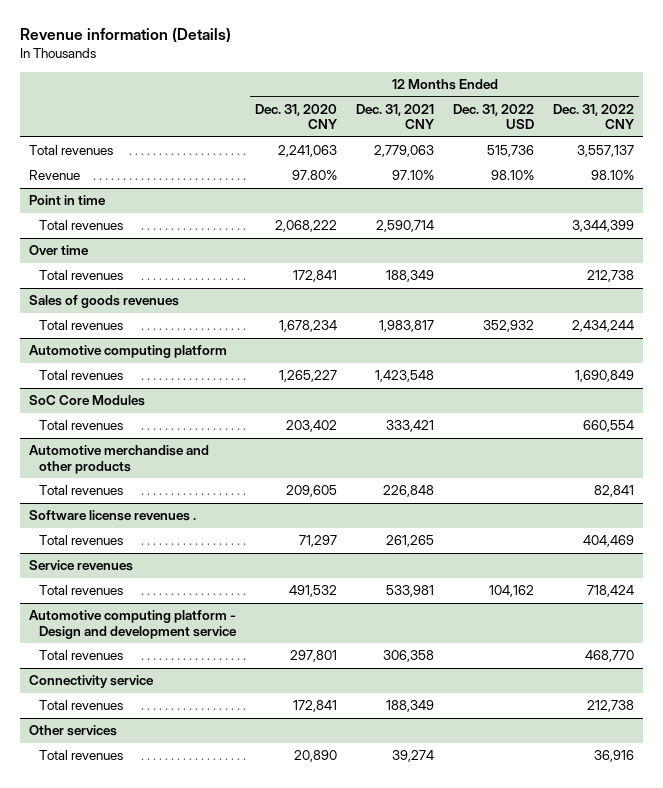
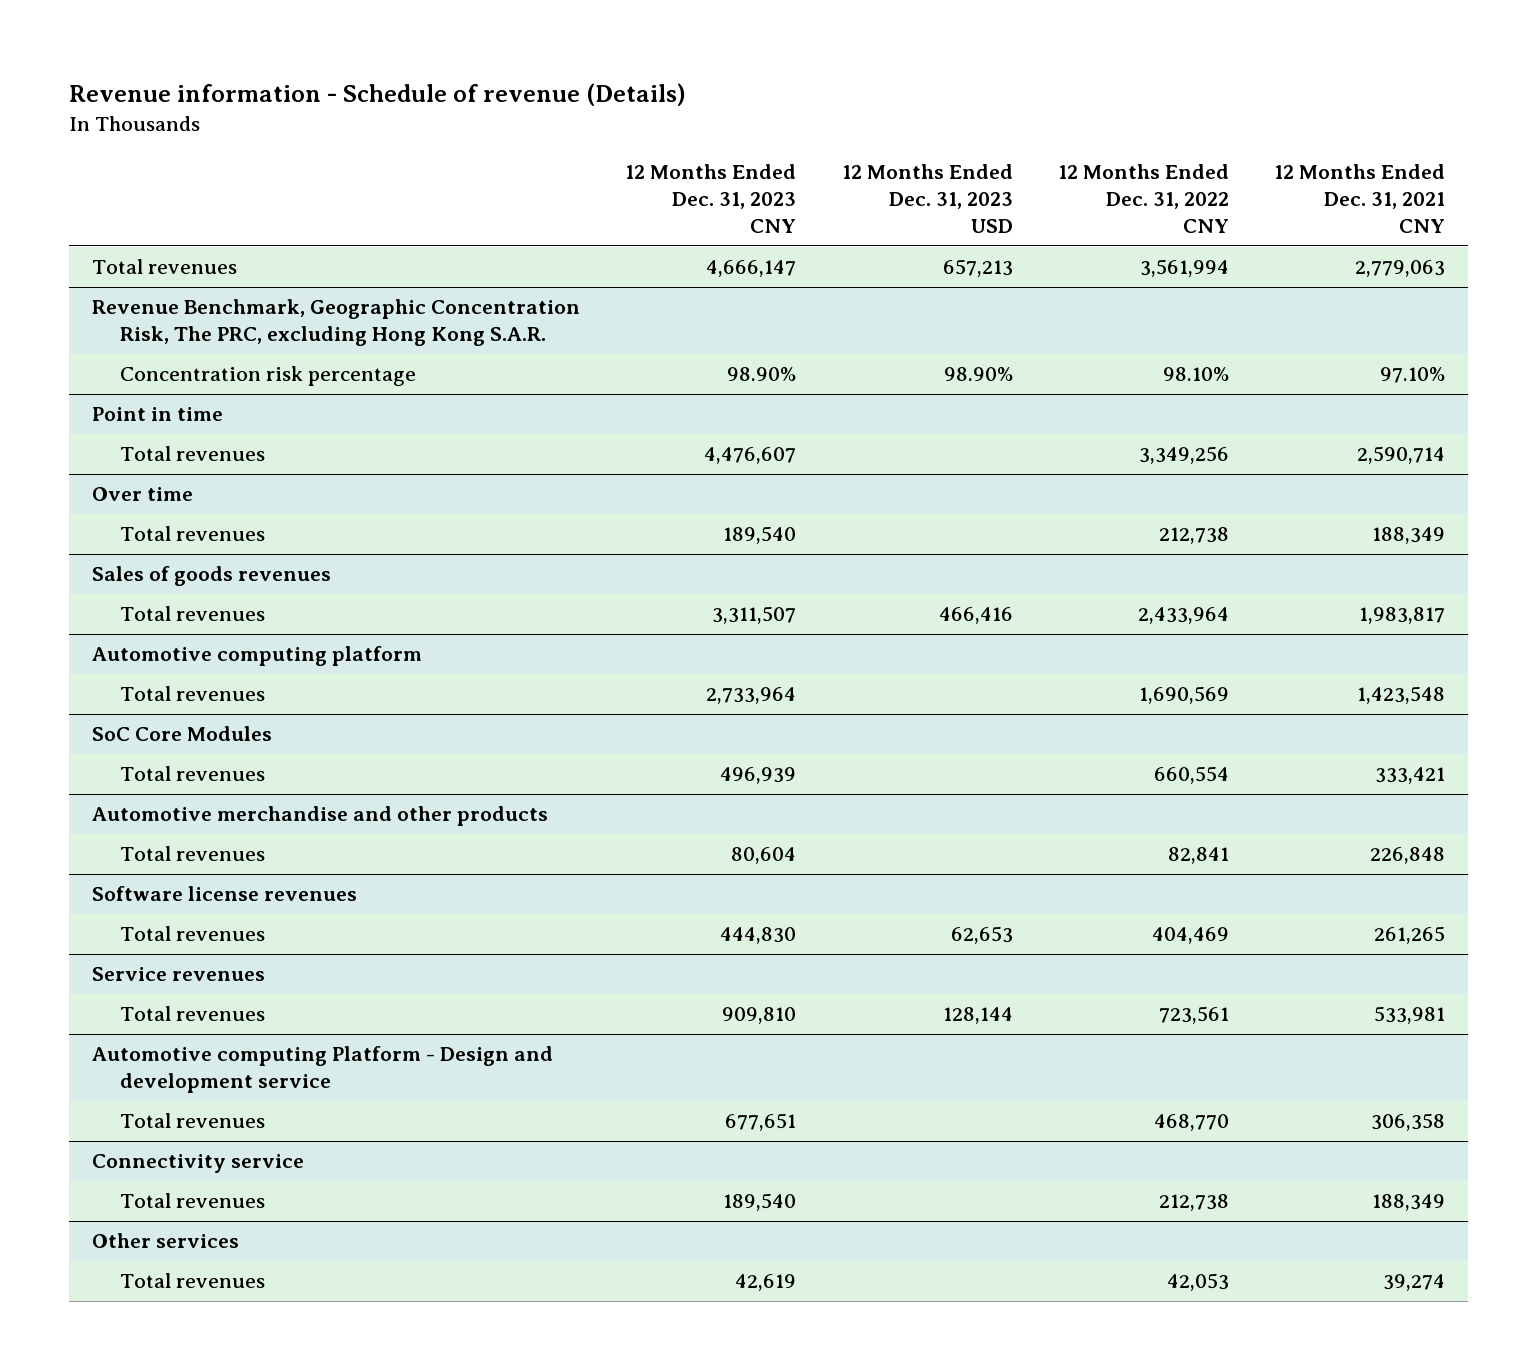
- Revenue information (Details)
+ Revenue information - Schedule of revenue (Details)
- | 12 Months Ended Dec. 31, 2020 CNY | 12 Months Ended Dec. 31, 2021 CNY | 12 Months Ended Dec. 31, 2022 USD | 12 Months Ended Dec. 31, 2022 CNY
+ | 12 Months Ended Dec. 31, 2023 CNY | 12 Months Ended Dec. 31, 2023 USD | 12 Months Ended Dec. 31, 2022 CNY | 12 Months Ended Dec. 31, 2021 CNY
- Total revenues | 2,241,063 | 2,779,063 | 515,736 | 3,557,137
- Revenue | 97.80% | 97.10% | 98.10% | 98.10%
+ Total revenues | 4,666,147 | 657,213 | 3,561,994 | 2,779,063
+ Revenue Benchmark, Geographic Concentration Risk, The PRC, excluding Hong Kong S.A.R.
+ Concentration risk percentage | 98.90% | 98.90% | 98.10% | 97.10%
@ Point in time
- Total revenues | 2,068,222 | 2,590,714 | | 3,344,399
+ Total revenues | 4,476,607 | | 3,349,256 | 2,590,714
@ Sales of goods revenues
- Total revenues | 1,678,234 | 1,983,817 | 352,932 | 2,434,244
+ Total revenues | 3,311,507 | 466,416 | 2,433,964 | 1,983,817
@ Automotive computing platform
- Total revenues | 1,265,227 | 1,423,548 | | 1,690,849
+ Total revenues | 2,733,964 | | 1,690,569 | 1,423,548
- Software license revenues .
+ Software license revenues
@ Service revenues
- Total revenues | 491,532 | 533,981 | 104,162 | 718,424
- Automotive computing platform - Design and development service
@ Service revenues
+ Total revenues | 909,810 | 128,144 | 723,561 | 533,981
+ Automotive computing Platform - Design and development service
@ Other services
- Total revenues | 20,890 | 39,274 | | 36,916
+ Total revenues | 42,619 | | 42,053 | 39,274

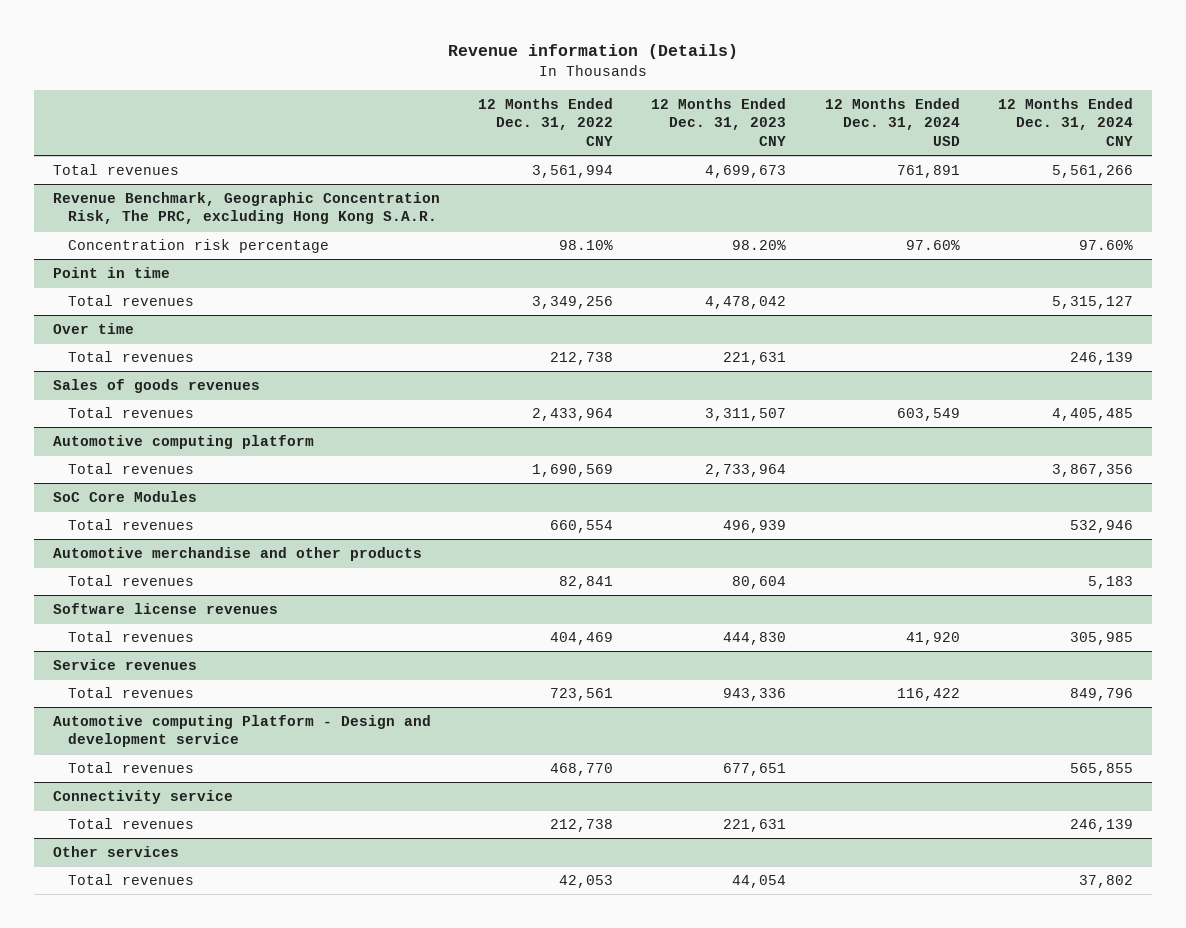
- Revenue information - Schedule of revenue (Details)
+ Revenue information (Details)
- | 12 Months Ended Dec. 31, 2023 CNY | 12 Months Ended Dec. 31, 2023 USD | 12 Months Ended Dec. 31, 2022 CNY | 12 Months Ended Dec. 31, 2021 CNY
+ | 12 Months Ended Dec. 31, 2022 CNY | 12 Months Ended Dec. 31, 2023 CNY | 12 Months Ended Dec. 31, 2024 USD | 12 Months Ended Dec. 31, 2024 CNY
- Total revenues | 4,666,147 | 657,213 | 3,561,994 | 2,779,063
+ Total revenues | 3,561,994 | 4,699,673 | 761,891 | 5,561,266
@ Revenue Benchmark, Geographic Concentration Risk, The PRC, excluding Hong Kong S.A.R.
- Concentration risk percentage | 98.90% | 98.90% | 98.10% | 97.10%
+ Concentration risk percentage | 98.10% | 98.20% | 97.60% | 97.60%
@ Point in time
- Total revenues | 4,476,607 | | 3,349,256 | 2,590,714
+ Total revenues | 3,349,256 | 4,478,042 | | 5,315,127
@ Over time
- Total revenues | 189,540 | | 212,738 | 188,349
+ Total revenues | 212,738 | 221,631 | | 246,139
@ Service revenues
- Total revenues | 909,810 | 128,144 | 723,561 | 533,981
+ Total revenues | 723,561 | 943,336 | 116,422 | 849,796
@ Connectivity service
- Total revenues | 189,540 | | 212,738 | 188,349
+ Total revenues | 212,738 | 221,631 | | 246,139
@ Other services
- Total revenues | 42,619 | | 42,053 | 39,274
+ Total revenues | 42,053 | 44,054 | | 37,802

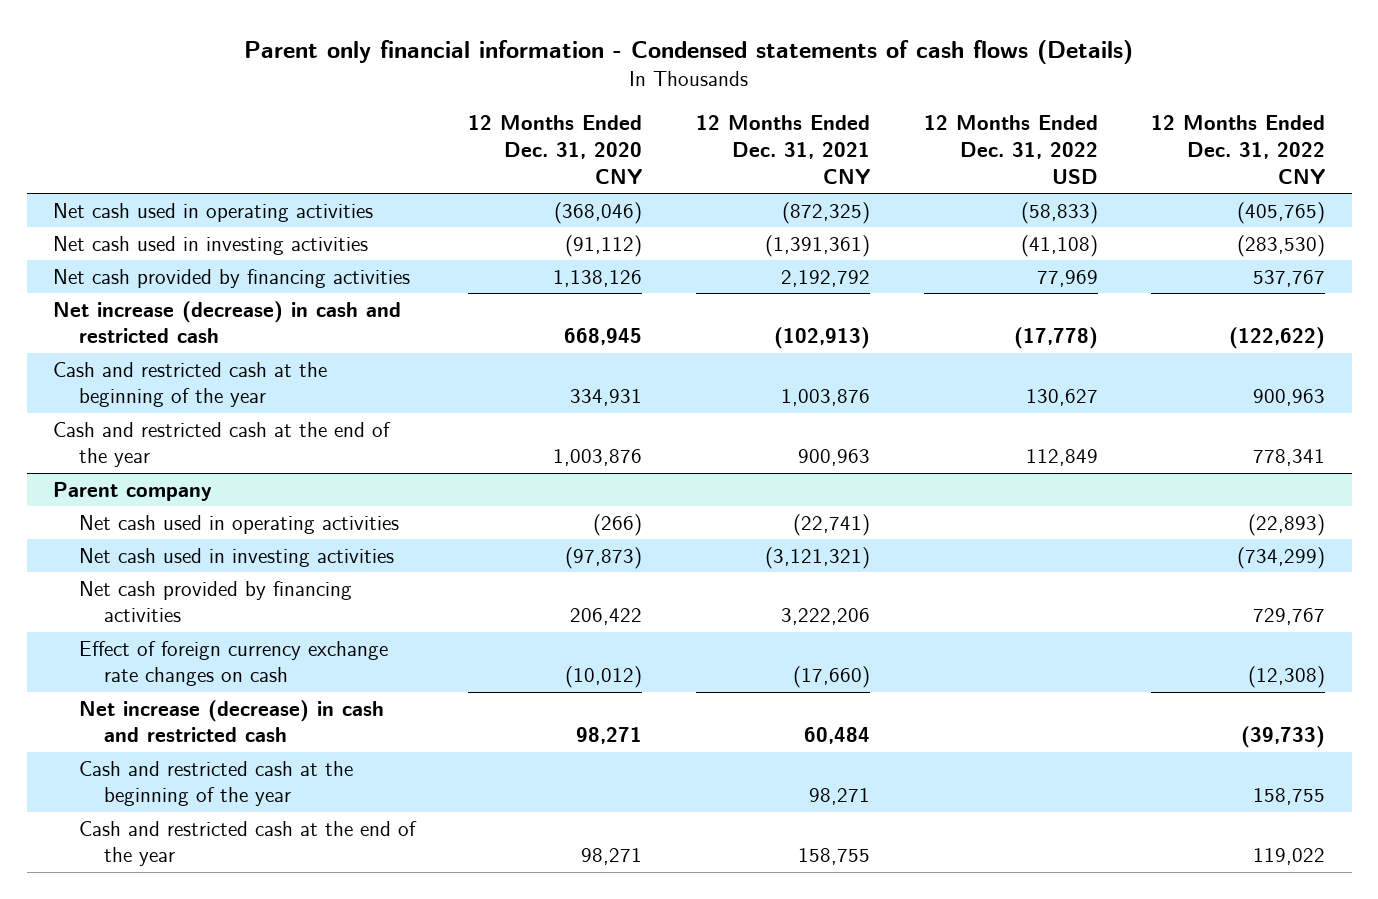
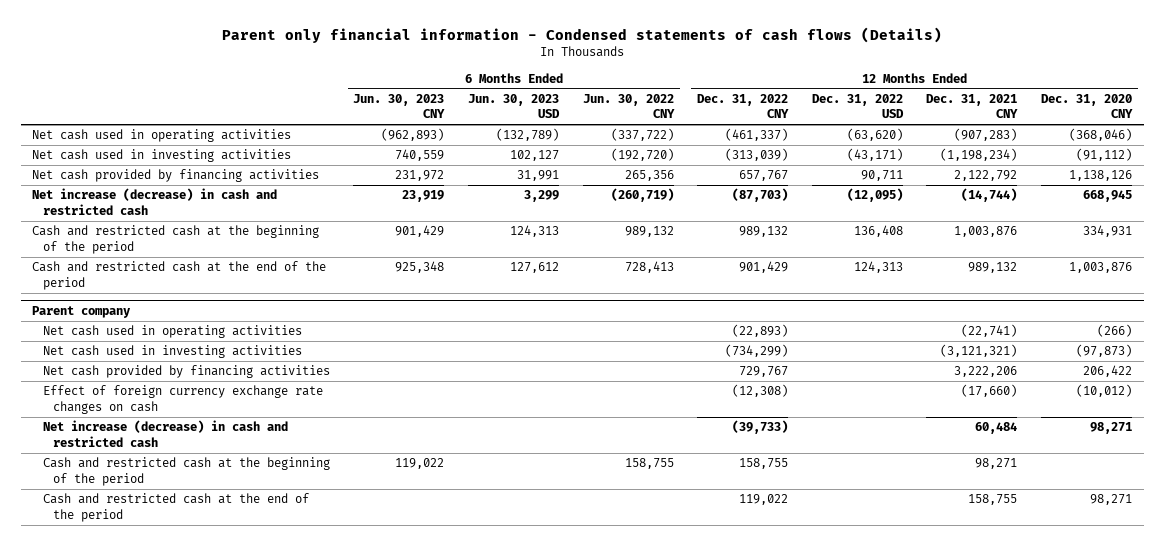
- | 12 Months Ended Dec. 31, 2020 CNY | 12 Months Ended Dec. 31, 2021 CNY | 12 Months Ended Dec. 31, 2022 USD | 12 Months Ended Dec. 31, 2022 CNY
+ | 6 Months Ended Jun. 30, 2023 CNY | 6 Months Ended Jun. 30, 2023 USD | 6 Months Ended Jun. 30, 2022 CNY | 12 Months Ended Dec. 31, 2022 CNY | 12 Months Ended Dec. 31, 2022 USD | 12 Months Ended Dec. 31, 2021 CNY | 12 Months Ended Dec. 31, 2020 CNY
- Net cash used in operating activities | (368,046) | (872,325) | (58,833) | (405,765)
- Net cash used in investing activities | (91,112) | (1,391,361) | (41,108) | (283,530)
- Net cash provided by financing activities | 1,138,126 | 2,192,792 | 77,969 | 537,767
- Net increase (decrease) in cash and restricted cash | 668,945 | (102,913) | (17,778) | (122,622)
- Cash and restricted cash at the beginning of the year | 334,931 | 1,003,876 | 130,627 | 900,963
- Cash and restricted cash at the end of the year | 1,003,876 | 900,963 | 112,849 | 778,341
+ Net cash used in operating activities | (962,893) | (132,789) | (337,722) | (461,337) | (63,620) | (907,283) | (368,046)
+ Net cash used in investing activities | 740,559 | 102,127 | (192,720) | (313,039) | (43,171) | (1,198,234) | (91,112)
+ Net cash provided by financing activities | 231,972 | 31,991 | 265,356 | 657,767 | 90,711 | 2,122,792 | 1,138,126
+ Net increase (decrease) in cash and restricted cash | 23,919 | 3,299 | (260,719) | (87,703) | (12,095) | (14,744) | 668,945
+ Cash and restricted cash at the beginning of the period | 901,429 | 124,313 | 989,132 | 989,132 | 136,408 | 1,003,876 | 334,931
+ Cash and restricted cash at the end of the period | 925,348 | 127,612 | 728,413 | 901,429 | 124,313 | 989,132 | 1,003,876
@ Parent company
- Cash and restricted cash at the beginning of the year | | 98,271 | | 158,755
- Cash and restricted cash at the end of the year | 98,271 | 158,755 | | 119,022
+ Cash and restricted cash at the beginning of the period | 119,022 | | 158,755 | 158,755 | | 98,271 |
+ Cash and restricted cash at the end of the period | | | | 119,022 | | 158,755 | 98,271

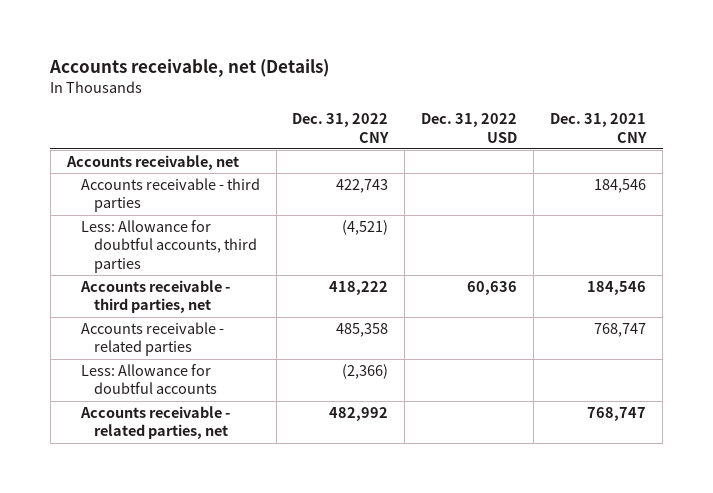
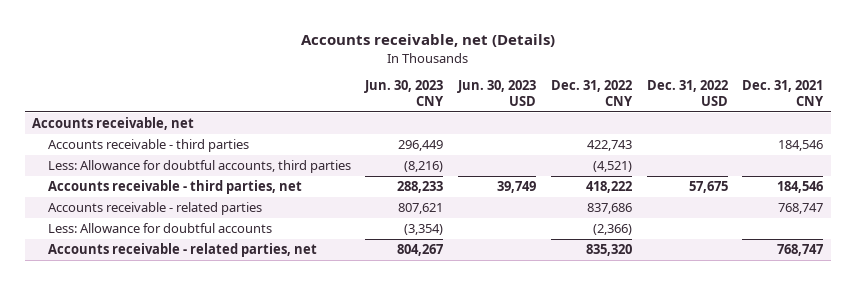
- | Dec. 31, 2022 CNY | Dec. 31, 2022 USD | Dec. 31, 2021 CNY
+ | Jun. 30, 2023 CNY | Jun. 30, 2023 USD | Dec. 31, 2022 CNY | Dec. 31, 2022 USD | Dec. 31, 2021 CNY
- Accounts receivable - third parties, net | 418,222 | 60,636 | 184,546
- Accounts receivable - related parties | 485,358 | | 768,747
+ Accounts receivable - third parties, net | 288,233 | 39,749 | 418,222 | 57,675 | 184,546
+ Accounts receivable - related parties | 807,621 | | 837,686 | | 768,747
- Accounts receivable - related parties, net | 482,992 | | 768,747
+ Accounts receivable - related parties, net | 804,267 | | 835,320 | | 768,747

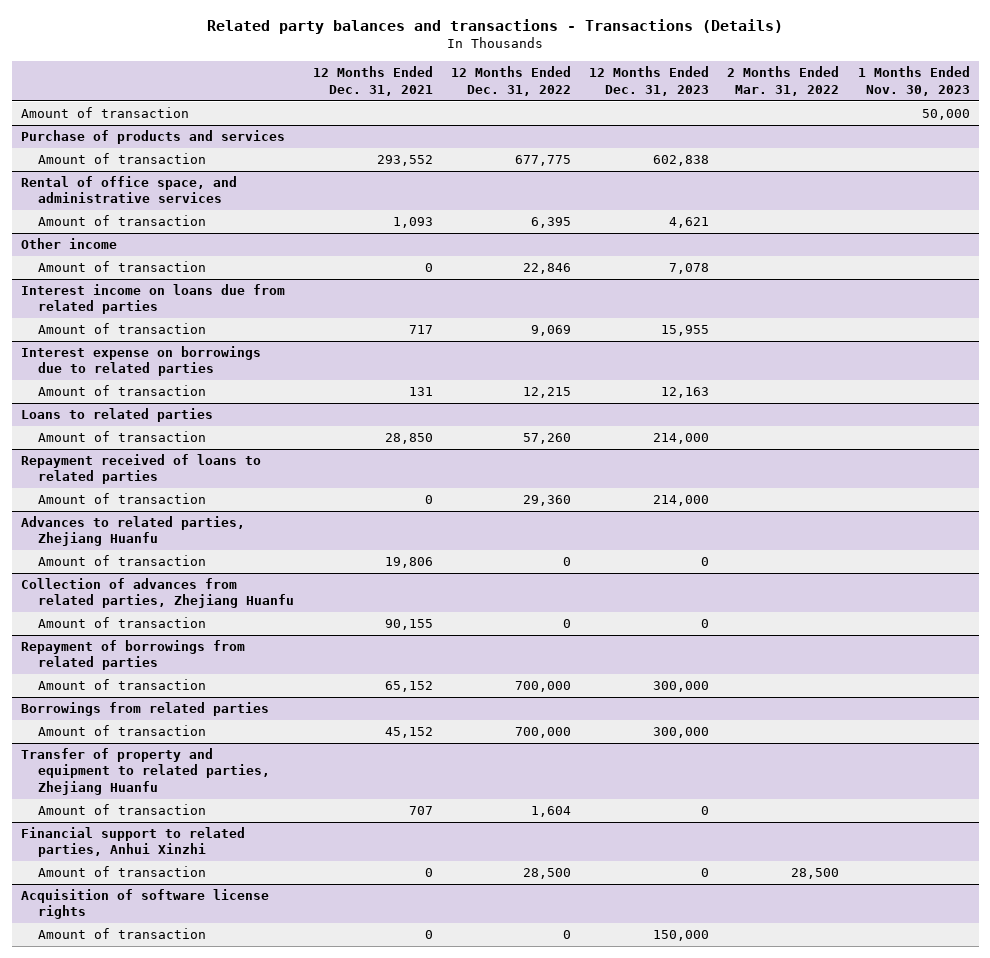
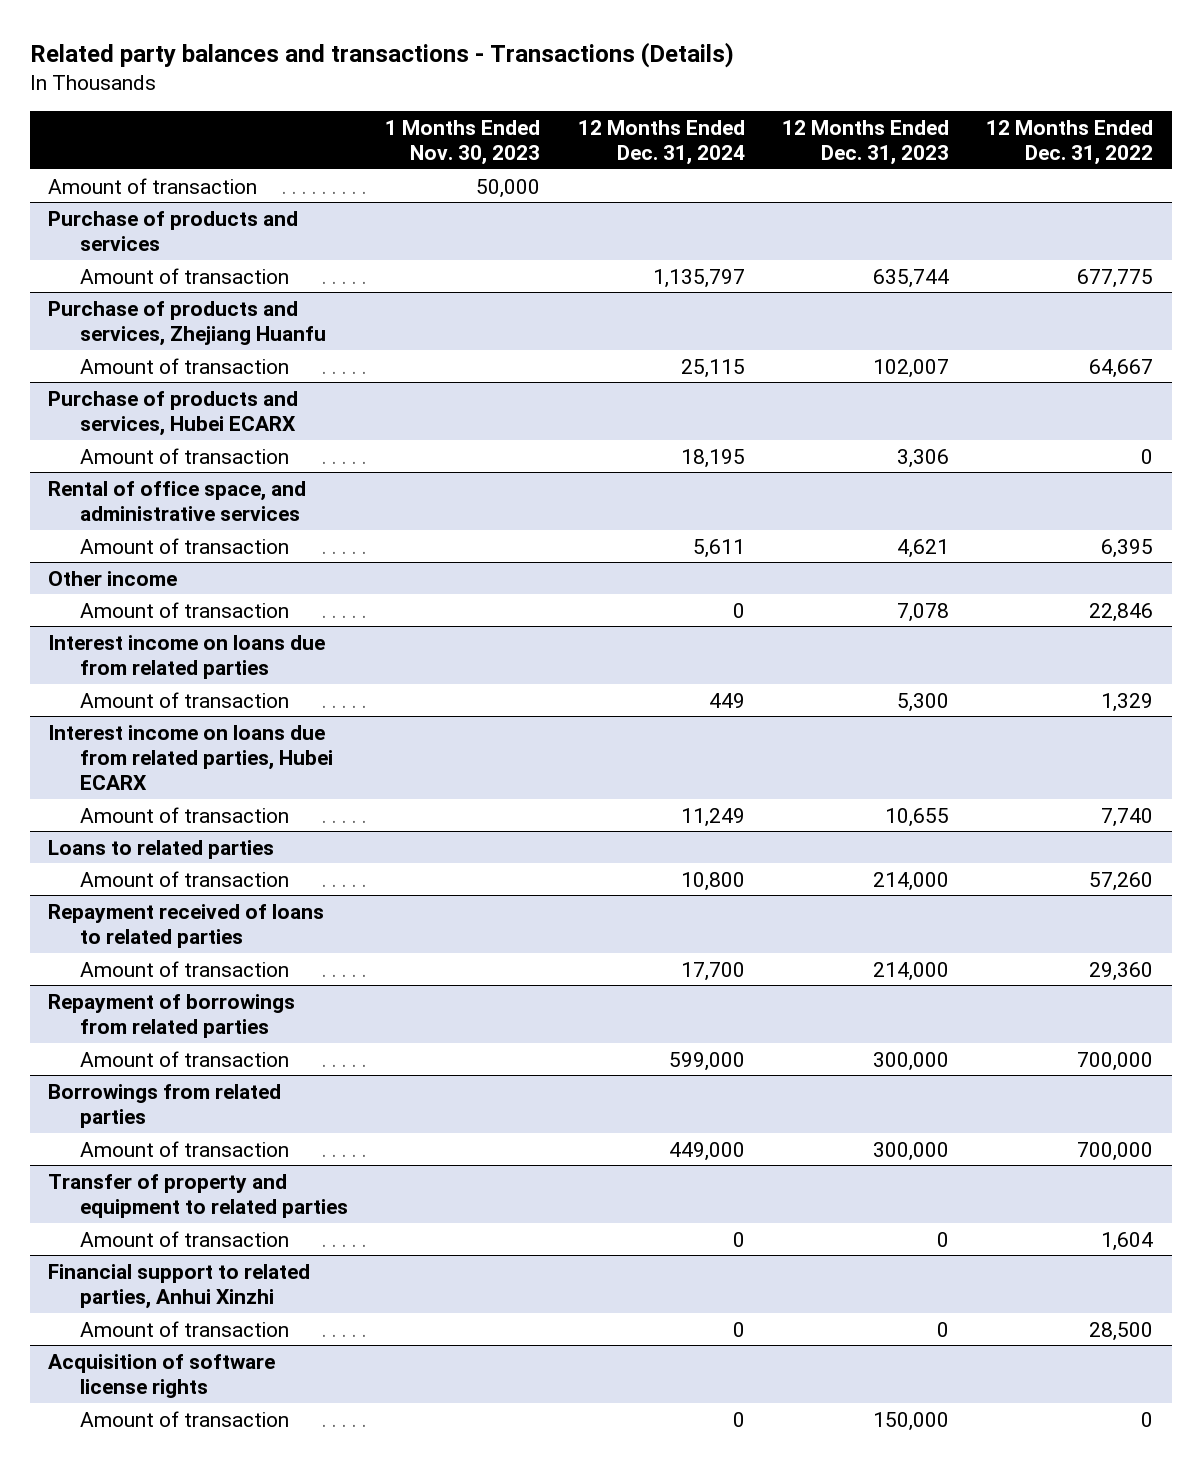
- | 12 Months Ended Dec. 31, 2021 | 12 Months Ended Dec. 31, 2022 | 12 Months Ended Dec. 31, 2023 | 2 Months Ended Mar. 31, 2022 | 1 Months Ended Nov. 30, 2023
+ | 1 Months Ended Nov. 30, 2023 | 12 Months Ended Dec. 31, 2024 | 12 Months Ended Dec. 31, 2023 | 12 Months Ended Dec. 31, 2022
@ Purchase of products and services
- Amount of transaction | 293,552 | 677,775 | 602,838 | |
+ Amount of transaction | | 1,135,797 | 635,744 | 677,775
+ Purchase of products and services, Zhejiang Huanfu
+ Amount of transaction | | 25,115 | 102,007 | 64,667
+ Purchase of products and services, Hubei ECARX
+ Amount of transaction | | 18,195 | 3,306 | 0
@ Interest income on loans due from related parties
- Amount of transaction | 717 | 9,069 | 15,955 | |
- Interest expense on borrowings due to related parties
- Amount of transaction | 131 | 12,215 | 12,163 | |
@ Interest income on loans due from related parties
+ Amount of transaction | | 449 | 5,300 | 1,329
+ Interest income on loans due from related parties, Hubei ECARX
+ Amount of transaction | | 11,249 | 10,655 | 7,740
- Advances to related parties, Zhejiang Huanfu
- Amount of transaction | 19,806 | 0 | 0 | |
- Collection of advances from related parties, Zhejiang Huanfu
- Amount of transaction | 90,155 | 0 | 0 | |
- Transfer of property and equipment to related parties, Zhejiang Huanfu
+ Transfer of property and equipment to related parties

